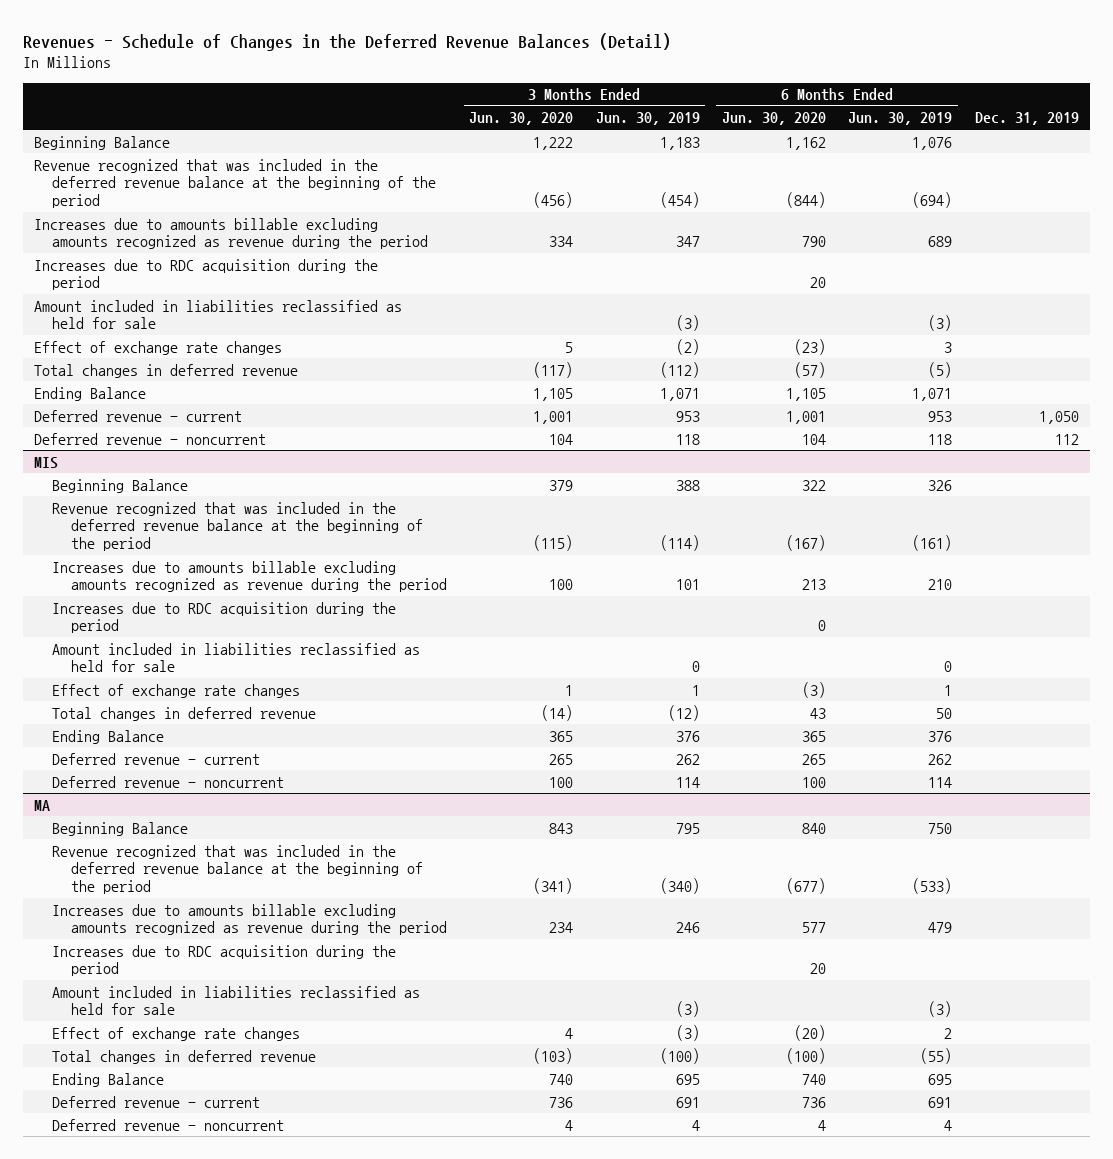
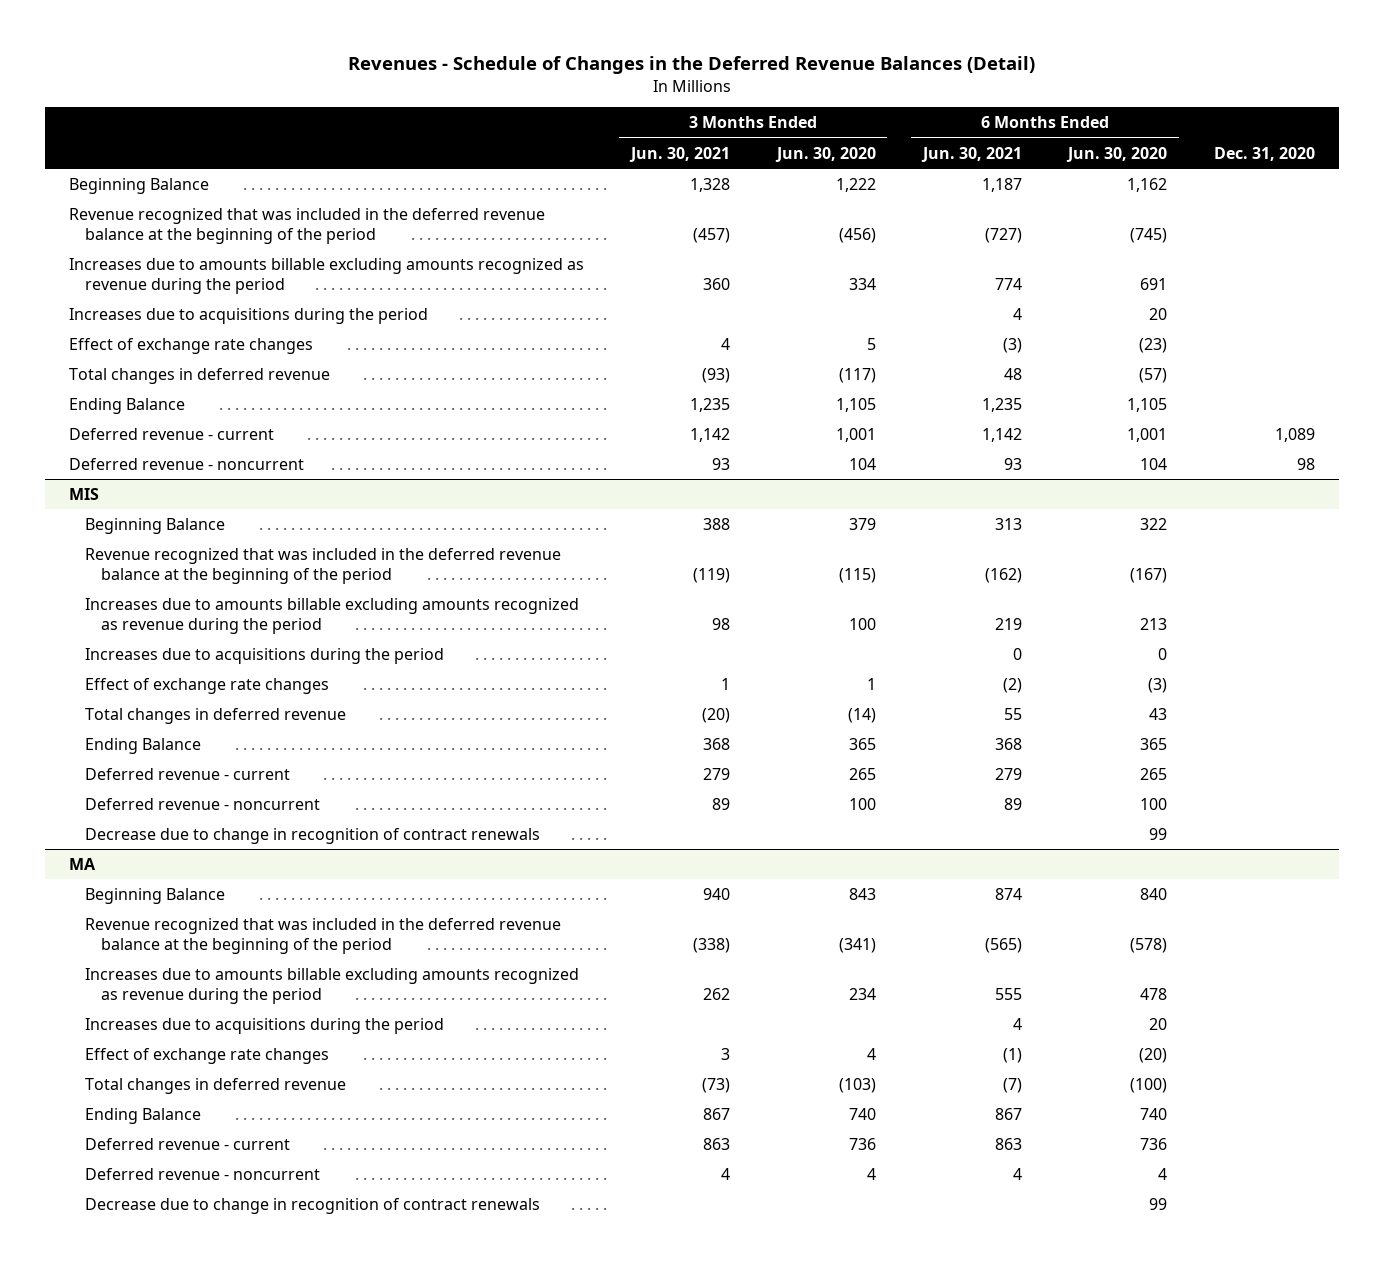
- | 3 Months Ended Jun. 30, 2020 | 3 Months Ended Jun. 30, 2019 | 6 Months Ended Jun. 30, 2020 | 6 Months Ended Jun. 30, 2019 | Dec. 31, 2019
+ | 3 Months Ended Jun. 30, 2021 | 3 Months Ended Jun. 30, 2020 | 6 Months Ended Jun. 30, 2021 | 6 Months Ended Jun. 30, 2020 | Dec. 31, 2020
- Revenue recognized that was included in the deferred revenue balance at the beginning of the period | (456) | (454) | (844) | (694) |
- Increases due to amounts billable excluding amounts recognized as revenue during the period | 334 | 347 | 790 | 689 |
- Increases due to RDC acquisition during the period | | | 20 | |
- Amount included in liabilities reclassified as held for sale | | (3) | | (3) |
+ Revenue recognized that was included in the deferred revenue balance at the beginning of the period | (457) | (456) | (727) | (745) |
+ Increases due to amounts billable excluding amounts recognized as revenue during the period | 360 | 334 | 774 | 691 |
+ Increases due to acquisitions during the period | | | 4 | 20 |
@ MIS
- Increases due to RDC acquisition during the period | | | 0 | |
- Amount included in liabilities reclassified as held for sale | | 0 | | 0 |
+ Increases due to acquisitions during the period | | | 0 | 0 |
+ Decrease due to change in recognition of contract renewals | | | | 99 |
@ MA
- Revenue recognized that was included in the deferred revenue balance at the beginning of the period | (341) | (340) | (677) | (533) |
- Increases due to amounts billable excluding amounts recognized as revenue during the period | 234 | 246 | 577 | 479 |
- Increases due to RDC acquisition during the period | | | 20 | |
- Amount included in liabilities reclassified as held for sale | | (3) | | (3) |
+ Revenue recognized that was included in the deferred revenue balance at the beginning of the period | (338) | (341) | (565) | (578) |
+ Increases due to amounts billable excluding amounts recognized as revenue during the period | 262 | 234 | 555 | 478 |
+ Increases due to acquisitions during the period | | | 4 | 20 |
+ Decrease due to change in recognition of contract renewals | | | | 99 |

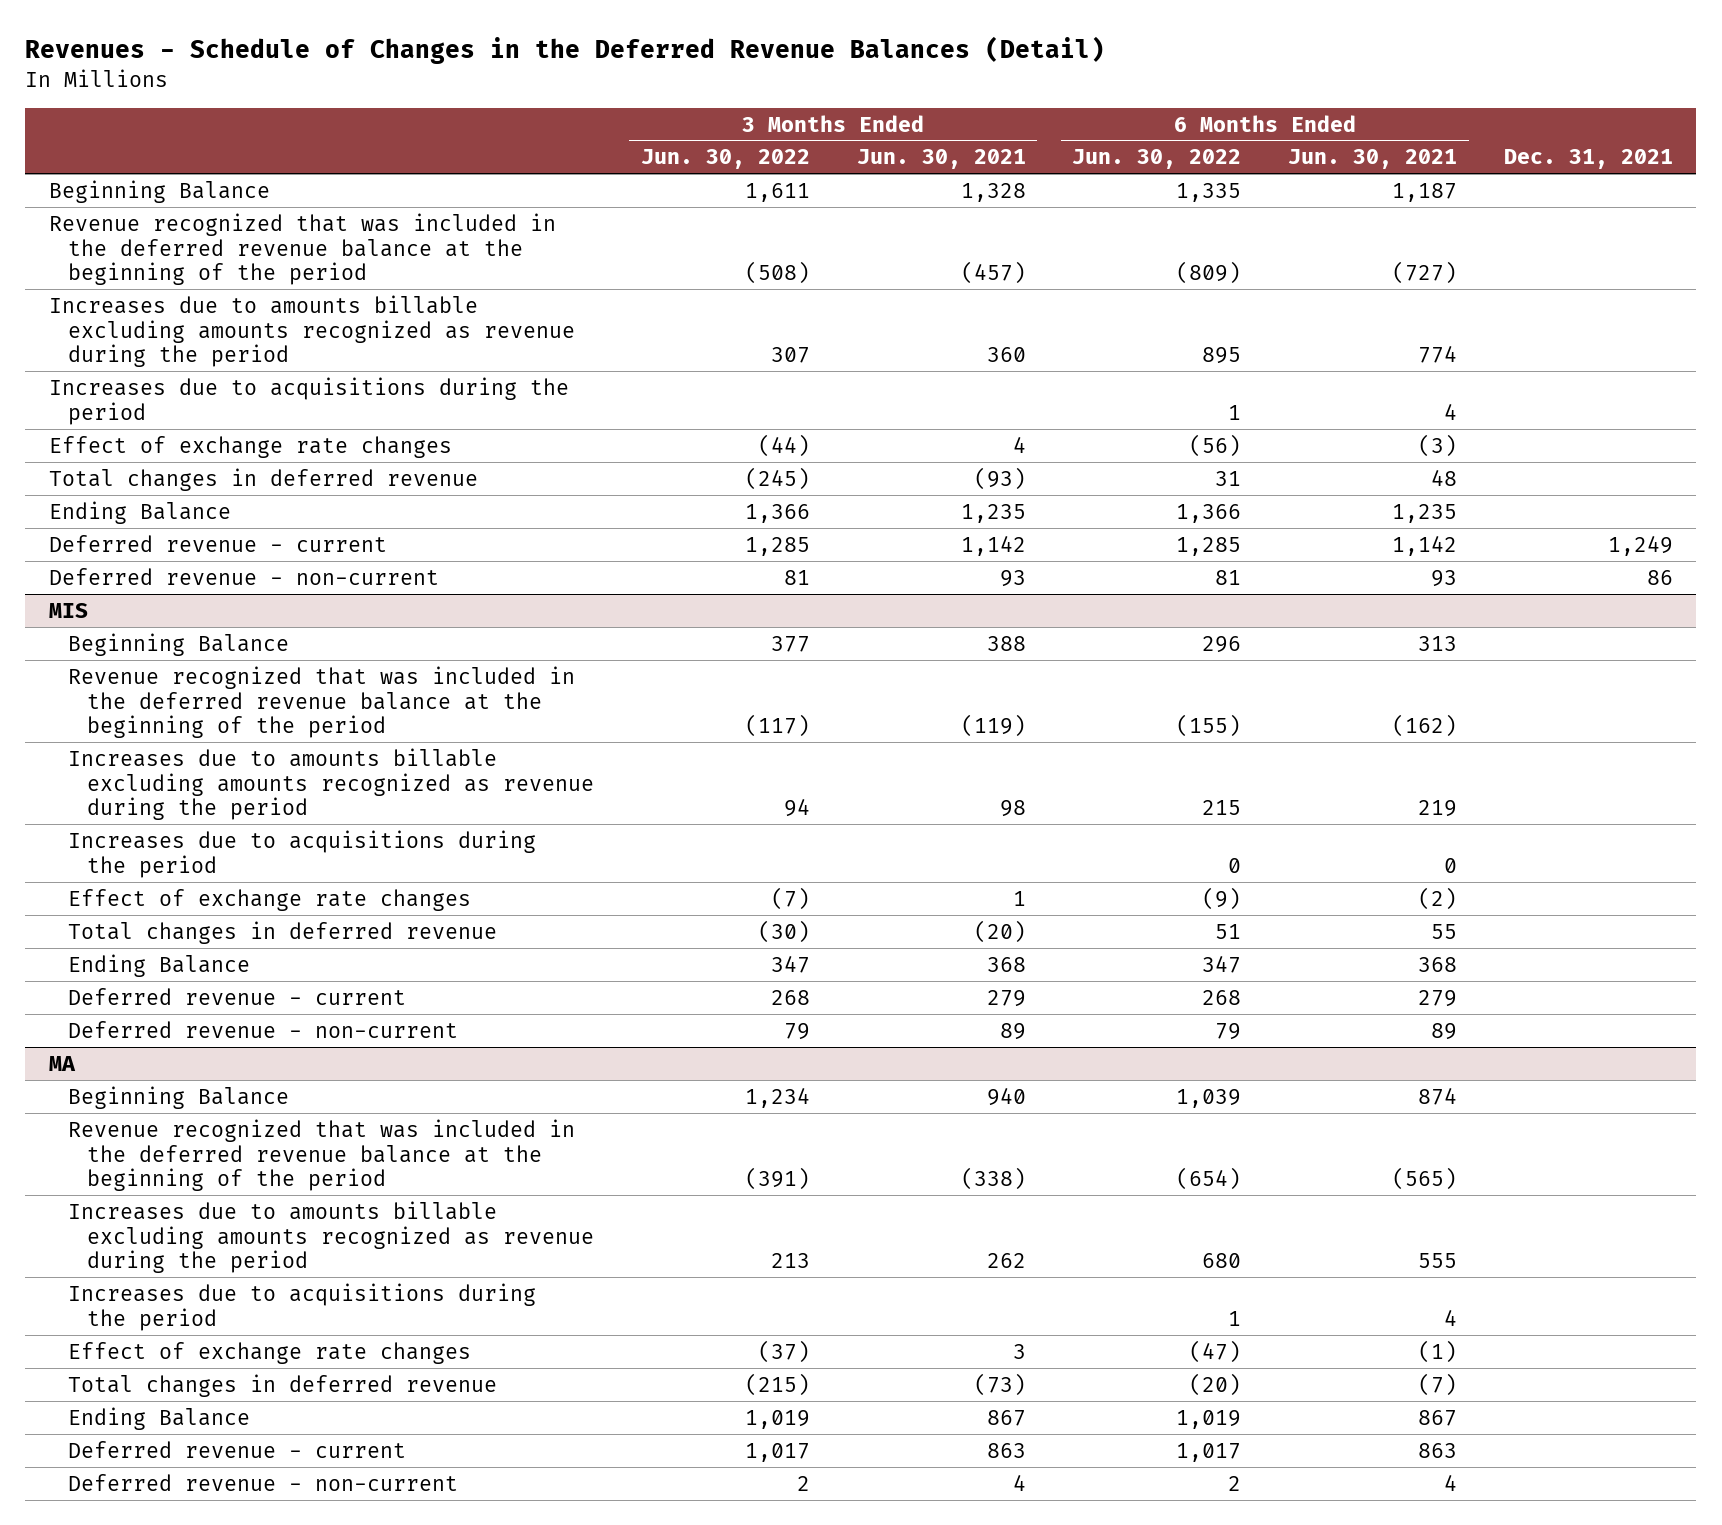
- | 3 Months Ended Jun. 30, 2021 | 3 Months Ended Jun. 30, 2020 | 6 Months Ended Jun. 30, 2021 | 6 Months Ended Jun. 30, 2020 | Dec. 31, 2020
+ | 3 Months Ended Jun. 30, 2022 | 3 Months Ended Jun. 30, 2021 | 6 Months Ended Jun. 30, 2022 | 6 Months Ended Jun. 30, 2021 | Dec. 31, 2021
- Deferred revenue - noncurrent | 93 | 104 | 93 | 104 | 98
+ Deferred revenue - non-current | 81 | 93 | 81 | 93 | 86
@ MIS
- Deferred revenue - noncurrent | 89 | 100 | 89 | 100 |
- Decrease due to change in recognition of contract renewals | | | | 99 |
+ Deferred revenue - non-current | 79 | 89 | 79 | 89 |
@ MA
- Deferred revenue - noncurrent | 4 | 4 | 4 | 4 |
- Decrease due to change in recognition of contract renewals | | | | 99 |
+ Deferred revenue - non-current | 2 | 4 | 2 | 4 |

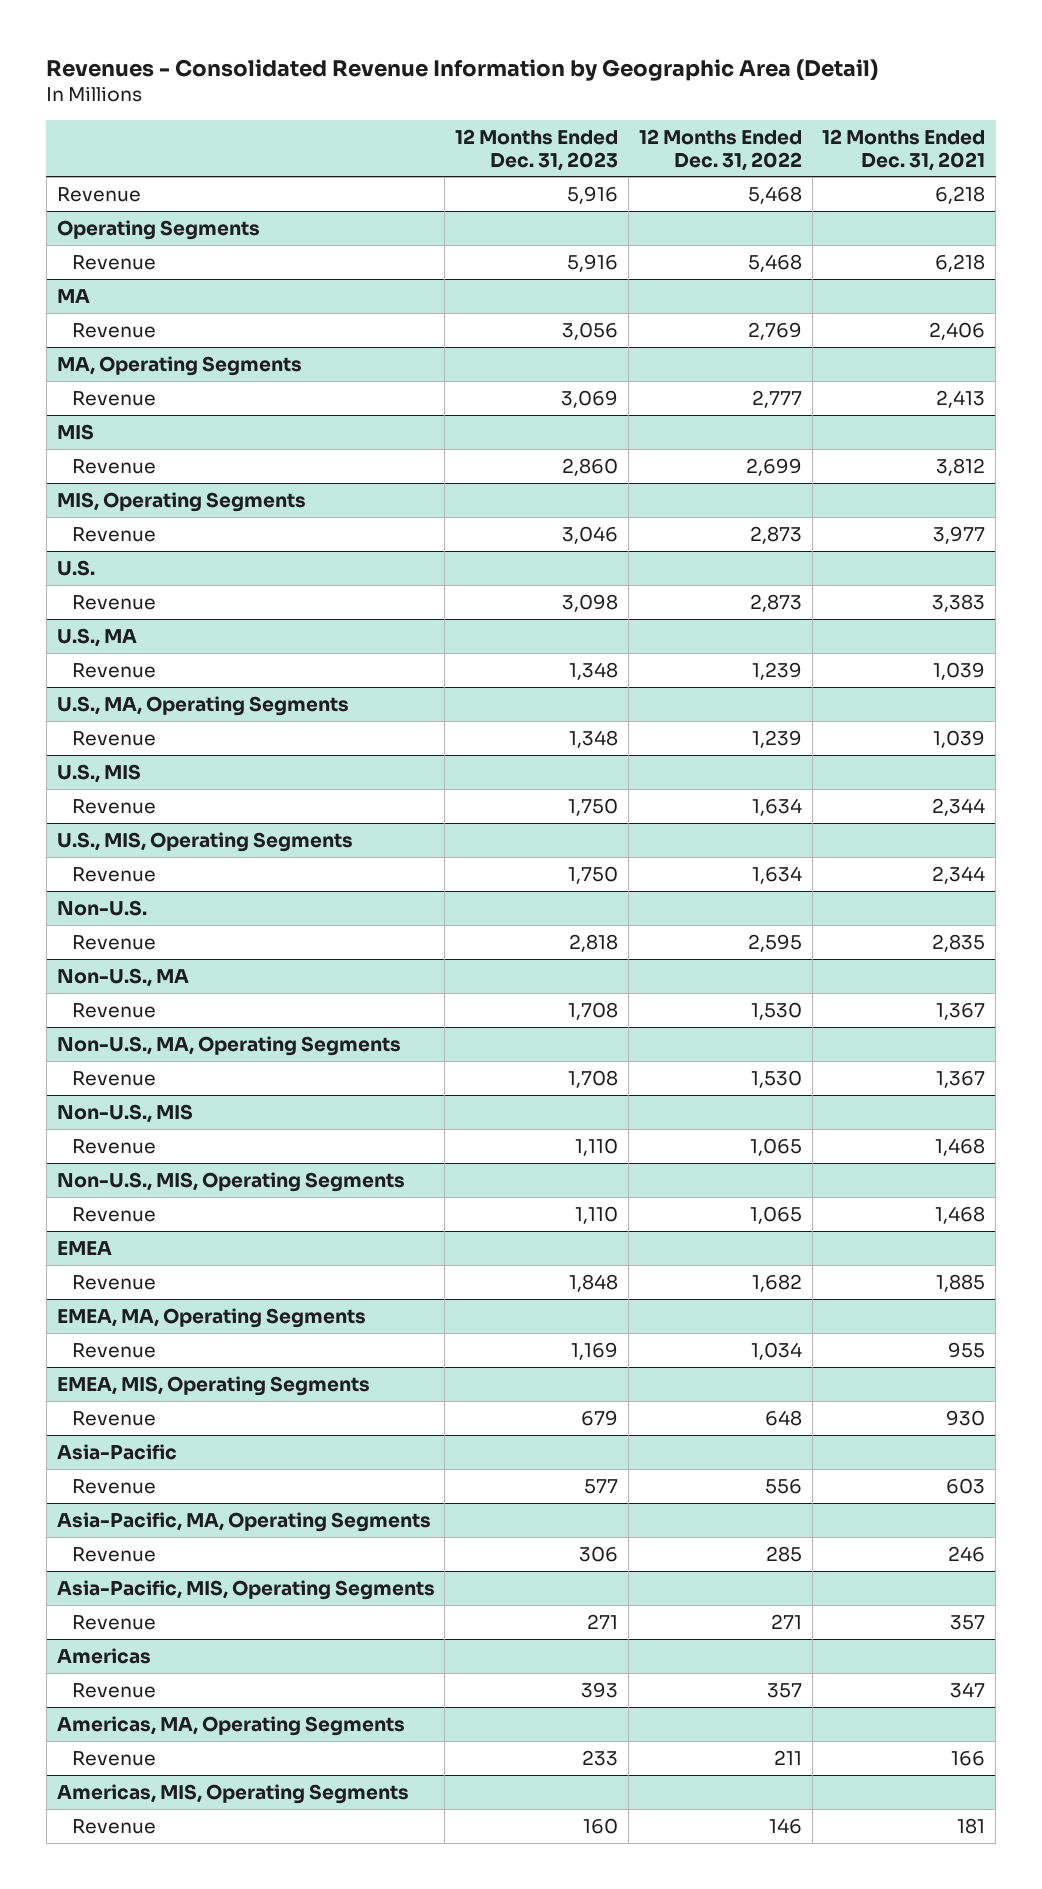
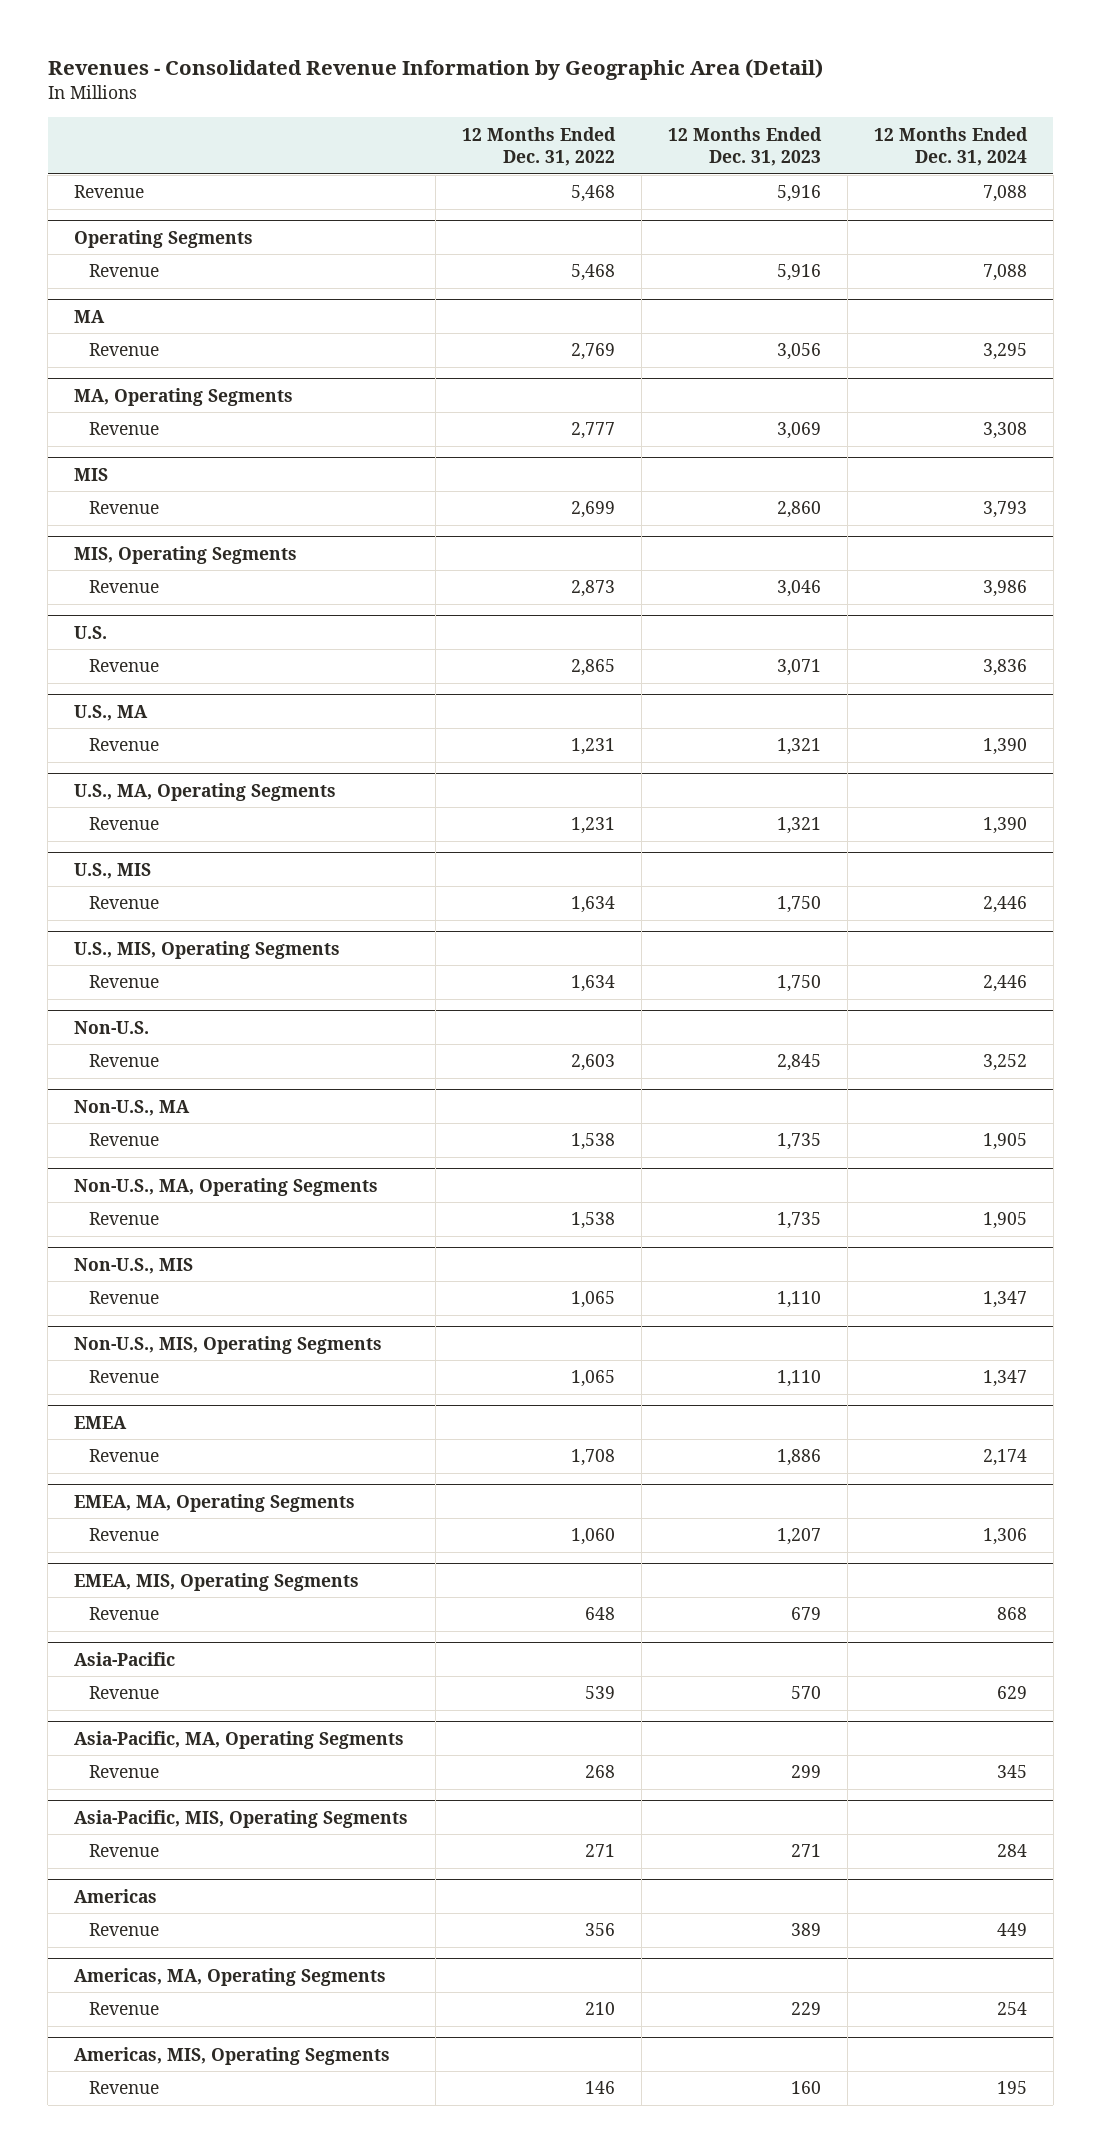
- | 12 Months Ended Dec. 31, 2023 | 12 Months Ended Dec. 31, 2022 | 12 Months Ended Dec. 31, 2021
+ | 12 Months Ended Dec. 31, 2022 | 12 Months Ended Dec. 31, 2023 | 12 Months Ended Dec. 31, 2024
@ U.S.
- Revenue | 3,098 | 2,873 | 3,383
+ Revenue | 2,865 | 3,071 | 3,836
@ U.S., MA
- Revenue | 1,348 | 1,239 | 1,039
+ Revenue | 1,231 | 1,321 | 1,390
@ U.S., MA, Operating Segments
- Revenue | 1,348 | 1,239 | 1,039
+ Revenue | 1,231 | 1,321 | 1,390
@ Non-U.S.
- Revenue | 2,818 | 2,595 | 2,835
+ Revenue | 2,603 | 2,845 | 3,252
@ Non-U.S., MA
- Revenue | 1,708 | 1,530 | 1,367
+ Revenue | 1,538 | 1,735 | 1,905
@ Non-U.S., MA, Operating Segments
- Revenue | 1,708 | 1,530 | 1,367
+ Revenue | 1,538 | 1,735 | 1,905
@ EMEA
- Revenue | 1,848 | 1,682 | 1,885
+ Revenue | 1,708 | 1,886 | 2,174
@ EMEA, MA, Operating Segments
- Revenue | 1,169 | 1,034 | 955
+ Revenue | 1,060 | 1,207 | 1,306
@ Asia-Pacific
- Revenue | 577 | 556 | 603
+ Revenue | 539 | 570 | 629
@ Asia-Pacific, MA, Operating Segments
- Revenue | 306 | 285 | 246
+ Revenue | 268 | 299 | 345
@ Americas
- Revenue | 393 | 357 | 347
+ Revenue | 356 | 389 | 449
@ Americas, MA, Operating Segments
- Revenue | 233 | 211 | 166
+ Revenue | 210 | 229 | 254

